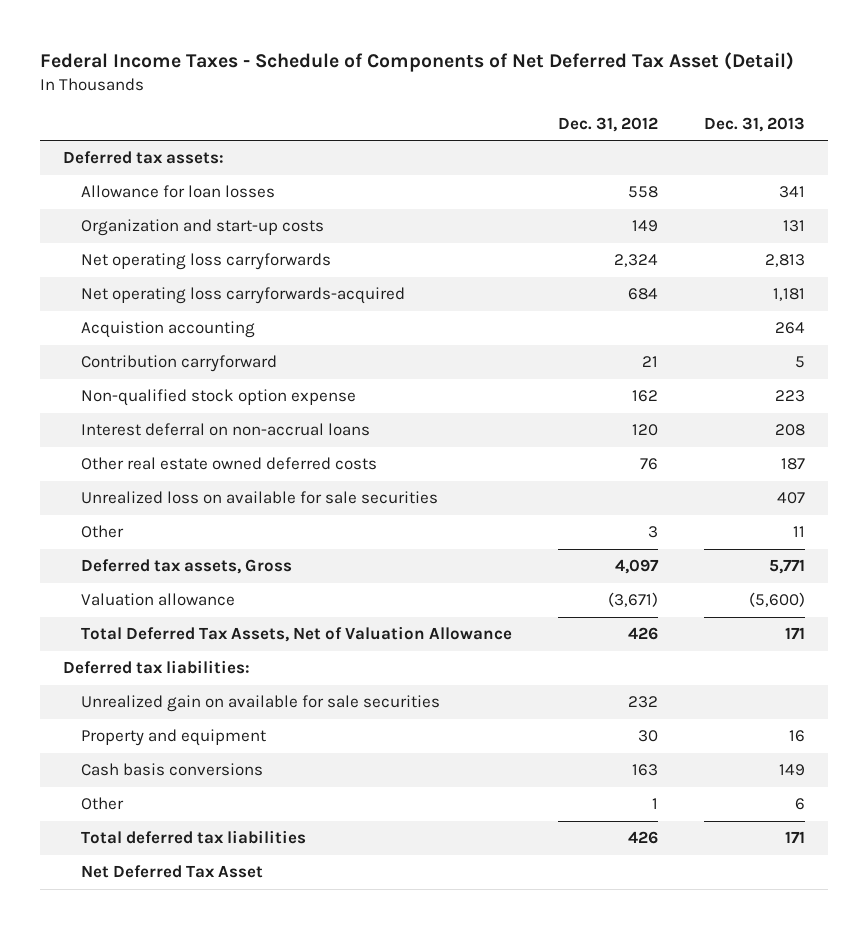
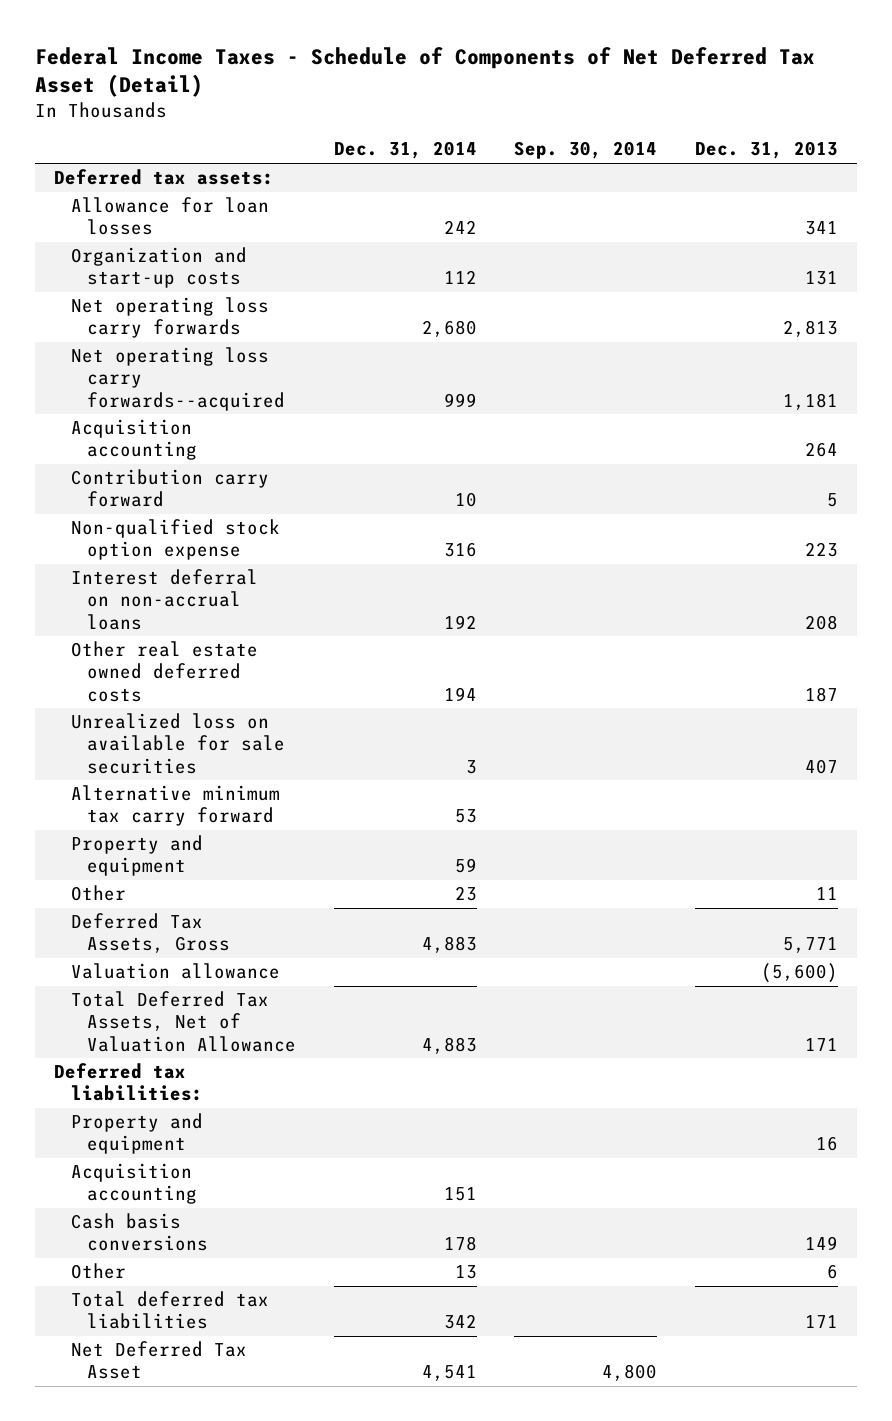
- | Dec. 31, 2012 | Dec. 31, 2013
+ | Dec. 31, 2014 | Sep. 30, 2014 | Dec. 31, 2013
- Net operating loss carryforwards | 2,324 | 2,813
- Net operating loss carryforwards-acquired | 684 | 1,181
- Acquistion accounting | | 264
- Contribution carryforward | 21 | 5
+ Net operating loss carry forwards | 2,680 | | 2,813
+ Net operating loss carry forwards--acquired | 999 | | 1,181
+ Acquisition accounting | | | 264
+ Contribution carry forward | 10 | | 5
+ Alternative minimum tax carry forward | 53 | |
+ Property and equipment | 59 | |
- Deferred tax assets, Gross | 4,097 | 5,771
+ Deferred Tax Assets, Gross | 4,883 | | 5,771
- Unrealized gain on available for sale securities | 232 |
+ Acquisition accounting | 151 | |

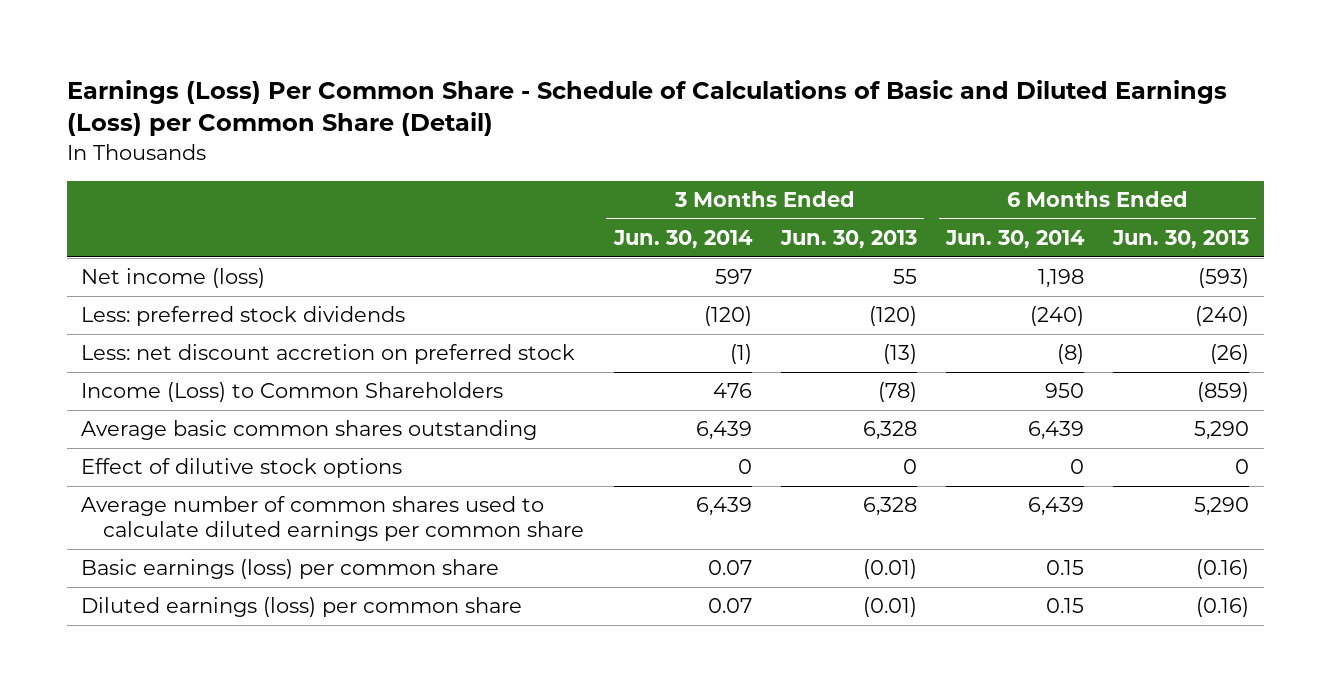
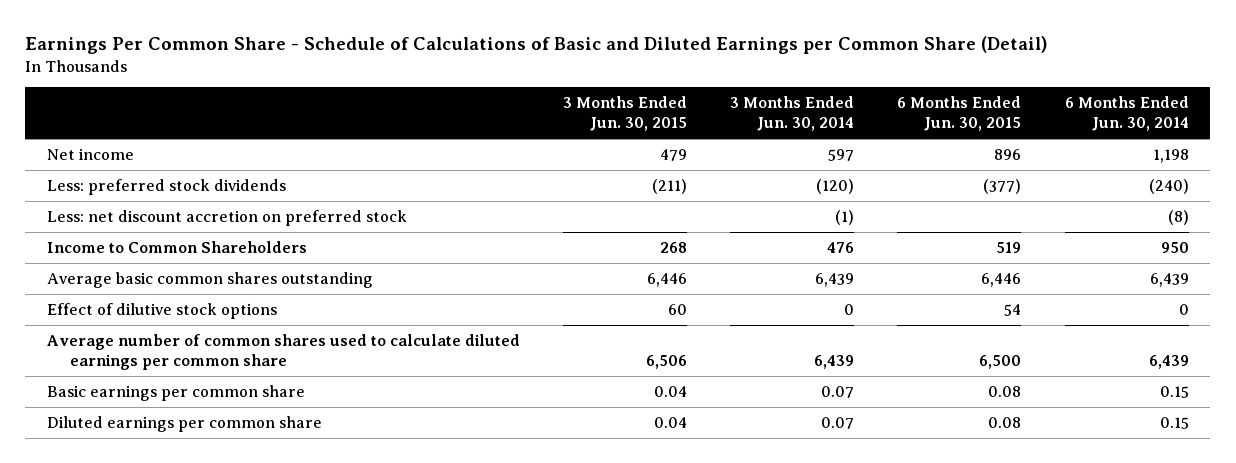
- Earnings (Loss) Per Common Share - Schedule of Calculations of Basic and Diluted Earnings (Loss) per Common Share (Detail)
+ Earnings Per Common Share - Schedule of Calculations of Basic and Diluted Earnings per Common Share (Detail)
- | 3 Months Ended Jun. 30, 2014 | 3 Months Ended Jun. 30, 2013 | 6 Months Ended Jun. 30, 2014 | 6 Months Ended Jun. 30, 2013
+ | 3 Months Ended Jun. 30, 2015 | 3 Months Ended Jun. 30, 2014 | 6 Months Ended Jun. 30, 2015 | 6 Months Ended Jun. 30, 2014
- Net income (loss) | 597 | 55 | 1,198 | (593)
+ Net income | 479 | 597 | 896 | 1,198
- Income (Loss) to Common Shareholders | 476 | (78) | 950 | (859)
+ Income to Common Shareholders | 268 | 476 | 519 | 950
- Basic earnings (loss) per common share | 0.07 | (0.01) | 0.15 | (0.16)
- Diluted earnings (loss) per common share | 0.07 | (0.01) | 0.15 | (0.16)
+ Basic earnings per common share | 0.04 | 0.07 | 0.08 | 0.15
+ Diluted earnings per common share | 0.04 | 0.07 | 0.08 | 0.15

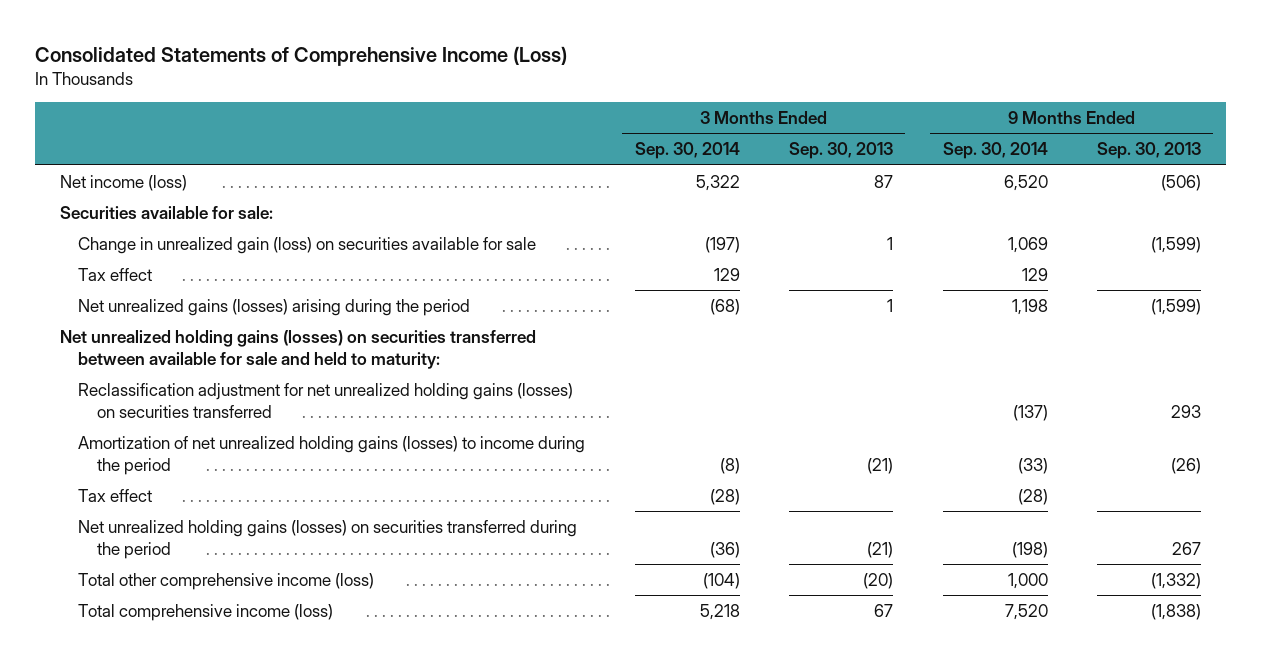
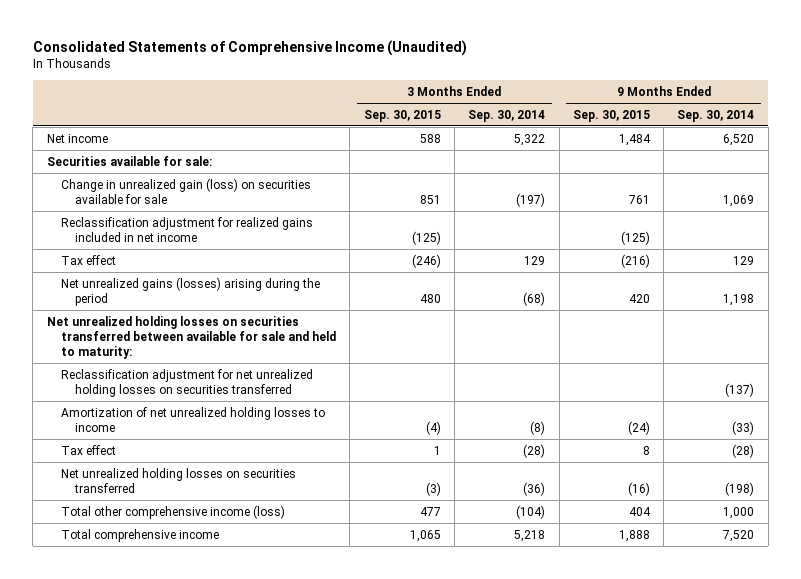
- Consolidated Statements of Comprehensive Income (Loss)
+ Consolidated Statements of Comprehensive Income (Unaudited)
- | 3 Months Ended Sep. 30, 2014 | 3 Months Ended Sep. 30, 2013 | 9 Months Ended Sep. 30, 2014 | 9 Months Ended Sep. 30, 2013
+ | 3 Months Ended Sep. 30, 2015 | 3 Months Ended Sep. 30, 2014 | 9 Months Ended Sep. 30, 2015 | 9 Months Ended Sep. 30, 2014
- Net income (loss) | 5,322 | 87 | 6,520 | (506)
+ Net income | 588 | 5,322 | 1,484 | 6,520
+ Reclassification adjustment for realized gains included in net income | (125) | | (125) |
- Net unrealized holding gains (losses) on securities transferred between available for sale and held to maturity:
- Reclassification adjustment for net unrealized holding gains (losses) on securities transferred | | | (137) | 293
- Amortization of net unrealized holding gains (losses) to income during the period | (8) | (21) | (33) | (26)
+ Net unrealized holding losses on securities transferred between available for sale and held to maturity:
+ Reclassification adjustment for net unrealized holding losses on securities transferred | | | | (137)
+ Amortization of net unrealized holding losses to income | (4) | (8) | (24) | (33)
- Net unrealized holding gains (losses) on securities transferred during the period | (36) | (21) | (198) | 267
+ Net unrealized holding losses on securities transferred | (3) | (36) | (16) | (198)
- Total comprehensive income (loss) | 5,218 | 67 | 7,520 | (1,838)
+ Total comprehensive income | 1,065 | 5,218 | 1,888 | 7,520

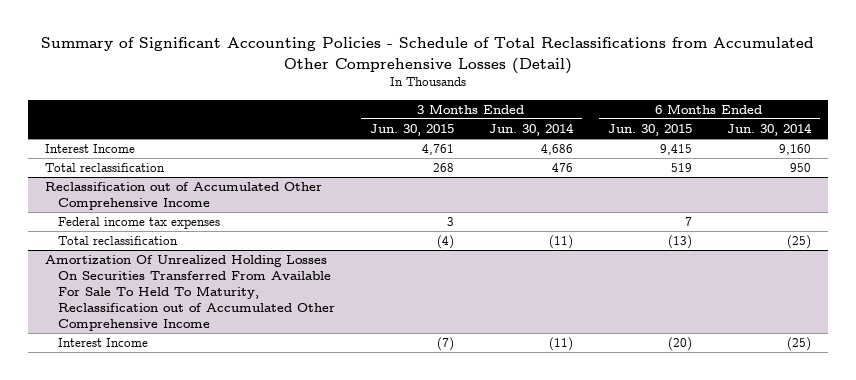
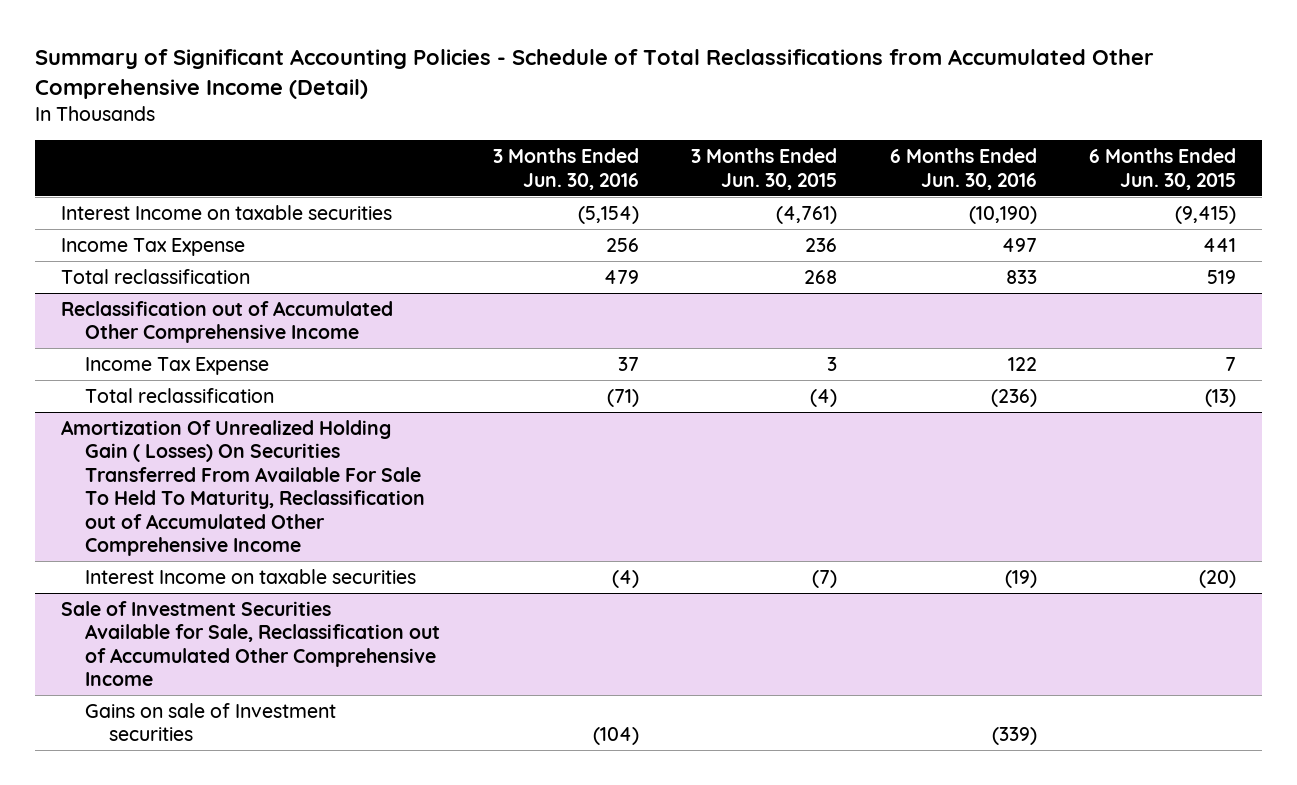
- Summary of Significant Accounting Policies - Schedule of Total Reclassifications from Accumulated Other Comprehensive Losses (Detail)
+ Summary of Significant Accounting Policies - Schedule of Total Reclassifications from Accumulated Other Comprehensive Income (Detail)
- | 3 Months Ended Jun. 30, 2015 | 3 Months Ended Jun. 30, 2014 | 6 Months Ended Jun. 30, 2015 | 6 Months Ended Jun. 30, 2014
+ | 3 Months Ended Jun. 30, 2016 | 3 Months Ended Jun. 30, 2015 | 6 Months Ended Jun. 30, 2016 | 6 Months Ended Jun. 30, 2015
- Interest Income | 4,761 | 4,686 | 9,415 | 9,160
+ Interest Income on taxable securities | (5,154) | (4,761) | (10,190) | (9,415)
+ Income Tax Expense | 256 | 236 | 497 | 441
@ Reclassification out of Accumulated Other Comprehensive Income
- Federal income tax expenses | 3 | | 7 |
+ Income Tax Expense | 37 | 3 | 122 | 7
- Amortization Of Unrealized Holding Losses On Securities Transferred From Available For Sale To Held To Maturity, Reclassification out of Accumulated Other Comprehensive Income
- Interest Income | (7) | (11) | (20) | (25)
+ Amortization Of Unrealized Holding Gain ( Losses) On Securities Transferred From Available For Sale To Held To Maturity, Reclassification out of Accumulated Other Comprehensive Income
+ Interest Income on taxable securities | (4) | (7) | (19) | (20)
+ Sale of Investment Securities Available for Sale, Reclassification out of Accumulated Other Comprehensive Income
+ Gains on sale of Investment securities | (104) | | (339) |

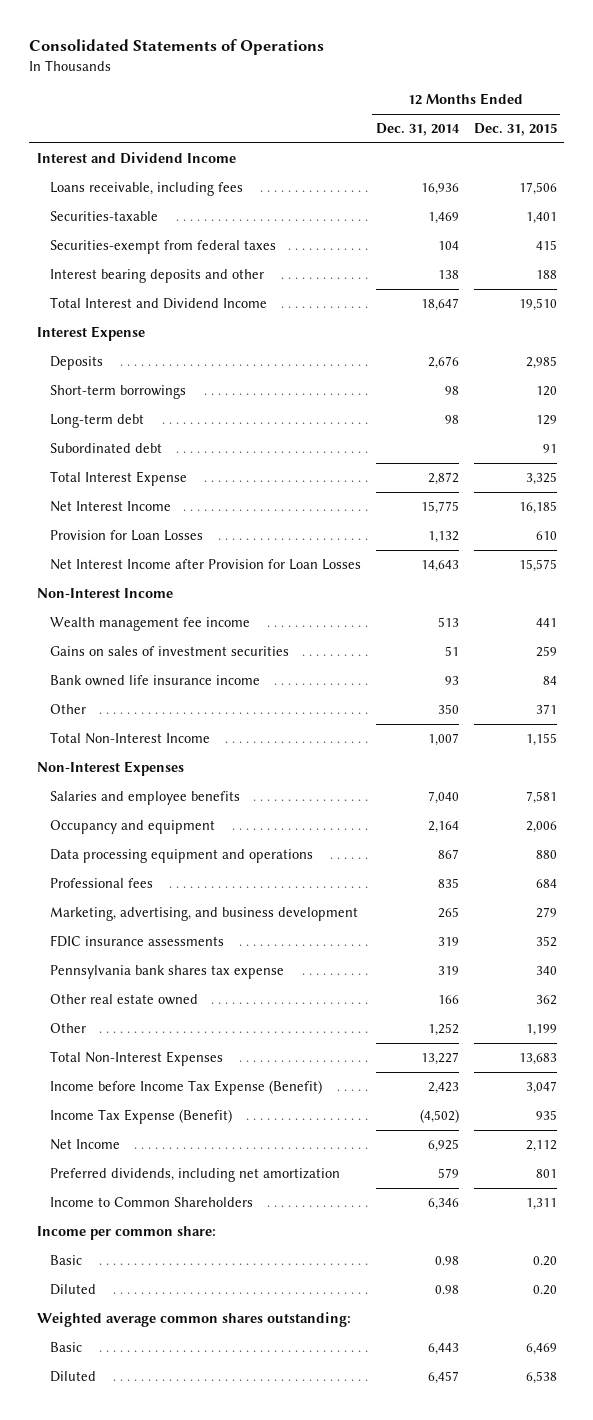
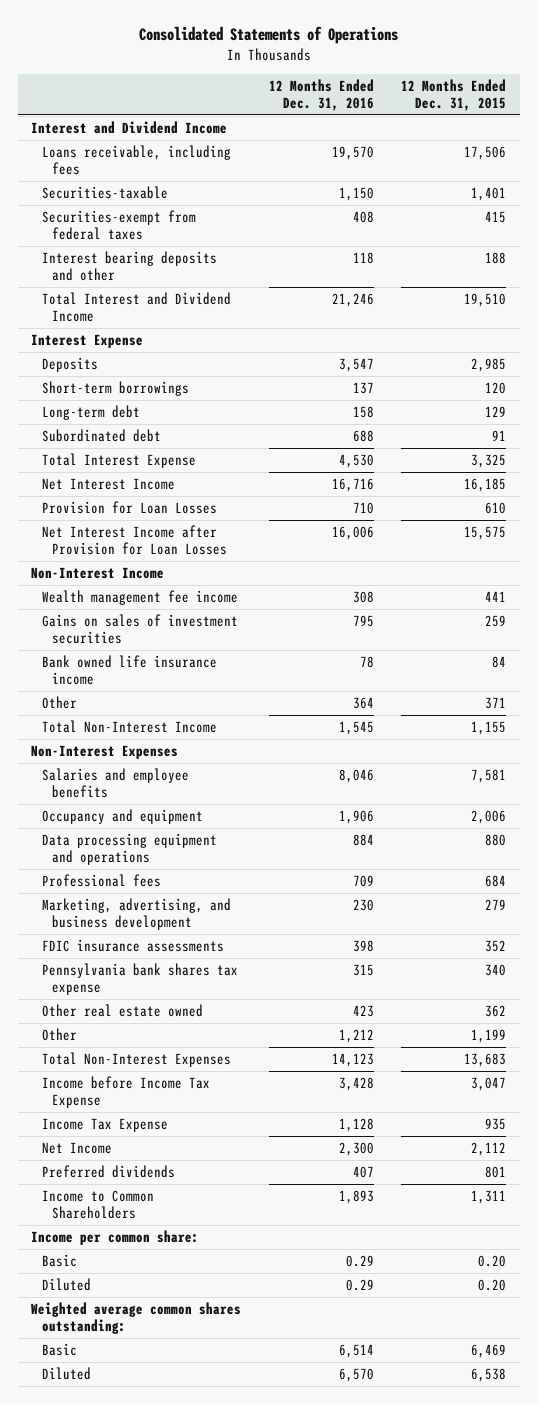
- | 12 Months Ended Dec. 31, 2014 | 12 Months Ended Dec. 31, 2015
+ | 12 Months Ended Dec. 31, 2016 | 12 Months Ended Dec. 31, 2015
- Income before Income Tax Expense (Benefit) | 2,423 | 3,047
- Income Tax Expense (Benefit) | (4,502) | 935
+ Income before Income Tax Expense | 3,428 | 3,047
+ Income Tax Expense | 1,128 | 935
- Preferred dividends, including net amortization | 579 | 801
+ Preferred dividends | 407 | 801

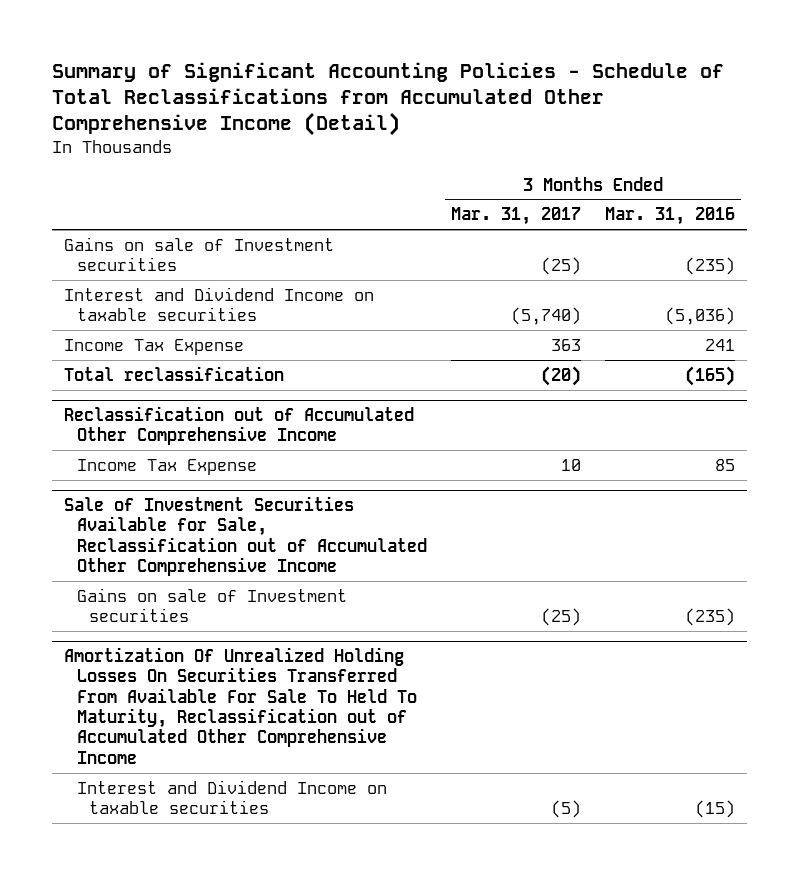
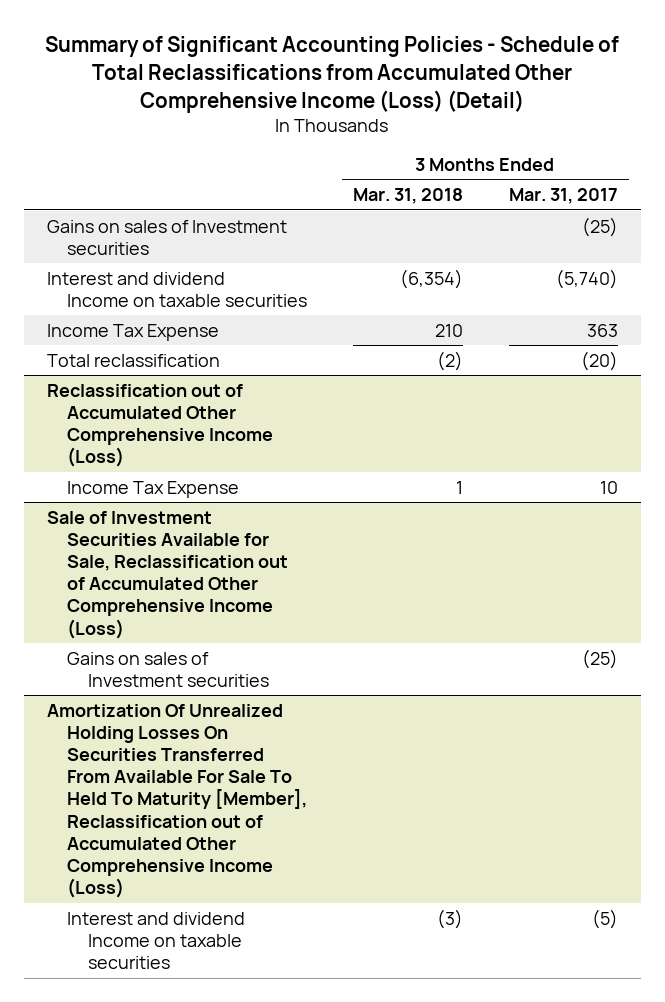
- Summary of Significant Accounting Policies - Schedule of Total Reclassifications from Accumulated Other Comprehensive Income (Detail)
+ Summary of Significant Accounting Policies - Schedule of Total Reclassifications from Accumulated Other Comprehensive Income (Loss) (Detail)
- | 3 Months Ended Mar. 31, 2017 | 3 Months Ended Mar. 31, 2016
+ | 3 Months Ended Mar. 31, 2018 | 3 Months Ended Mar. 31, 2017
- Gains on sale of Investment securities | (25) | (235)
- Interest and Dividend Income on taxable securities | (5,740) | (5,036)
+ Gains on sales of Investment securities | | (25)
+ Interest and dividend Income on taxable securities | (6,354) | (5,740)
- Reclassification out of Accumulated Other Comprehensive Income
+ Reclassification out of Accumulated Other Comprehensive Income (Loss)
- Sale of Investment Securities Available for Sale, Reclassification out of Accumulated Other Comprehensive Income
- Gains on sale of Investment securities | (25) | (235)
- Amortization Of Unrealized Holding Losses On Securities Transferred From Available For Sale To Held To Maturity, Reclassification out of Accumulated Other Comprehensive Income
- Interest and Dividend Income on taxable securities | (5) | (15)
+ Sale of Investment Securities Available for Sale, Reclassification out of Accumulated Other Comprehensive Income (Loss)
+ Gains on sales of Investment securities | | (25)
+ Amortization Of Unrealized Holding Losses On Securities Transferred From Available For Sale To Held To Maturity [Member], Reclassification out of Accumulated Other Comprehensive Income (Loss)
+ Interest and dividend Income on taxable securities | (3) | (5)

